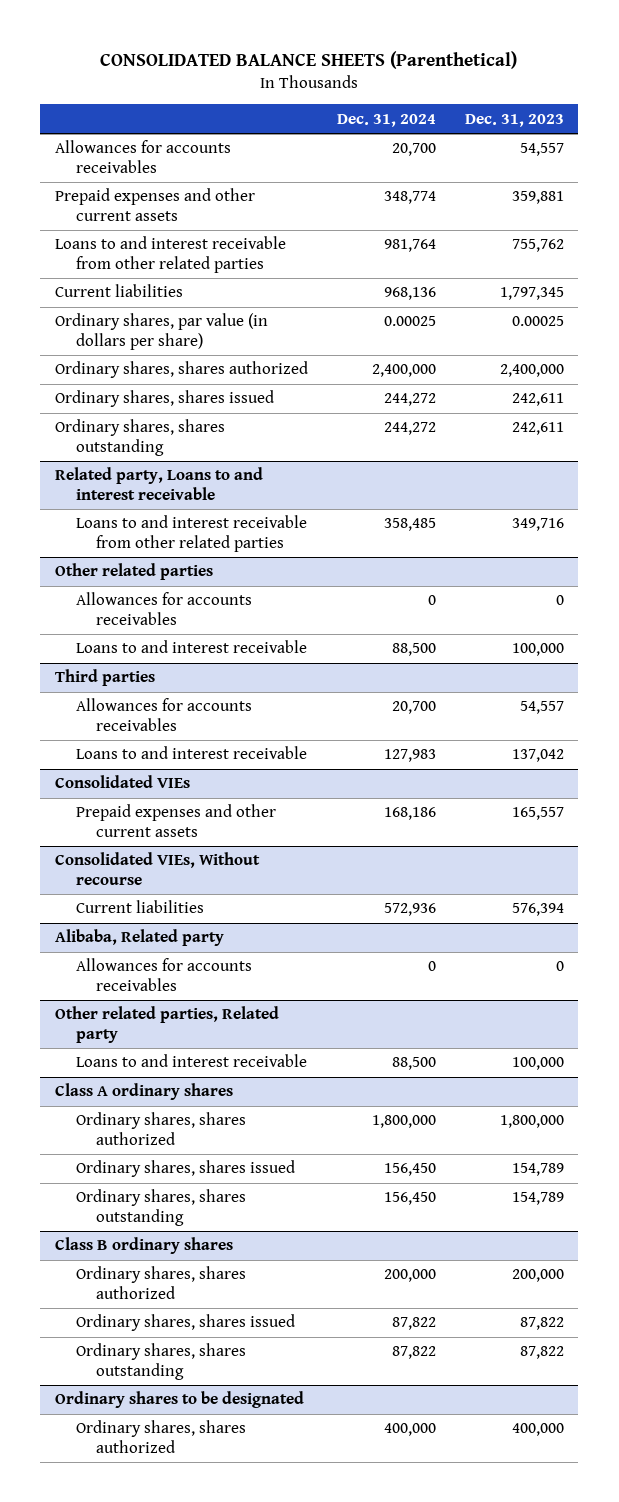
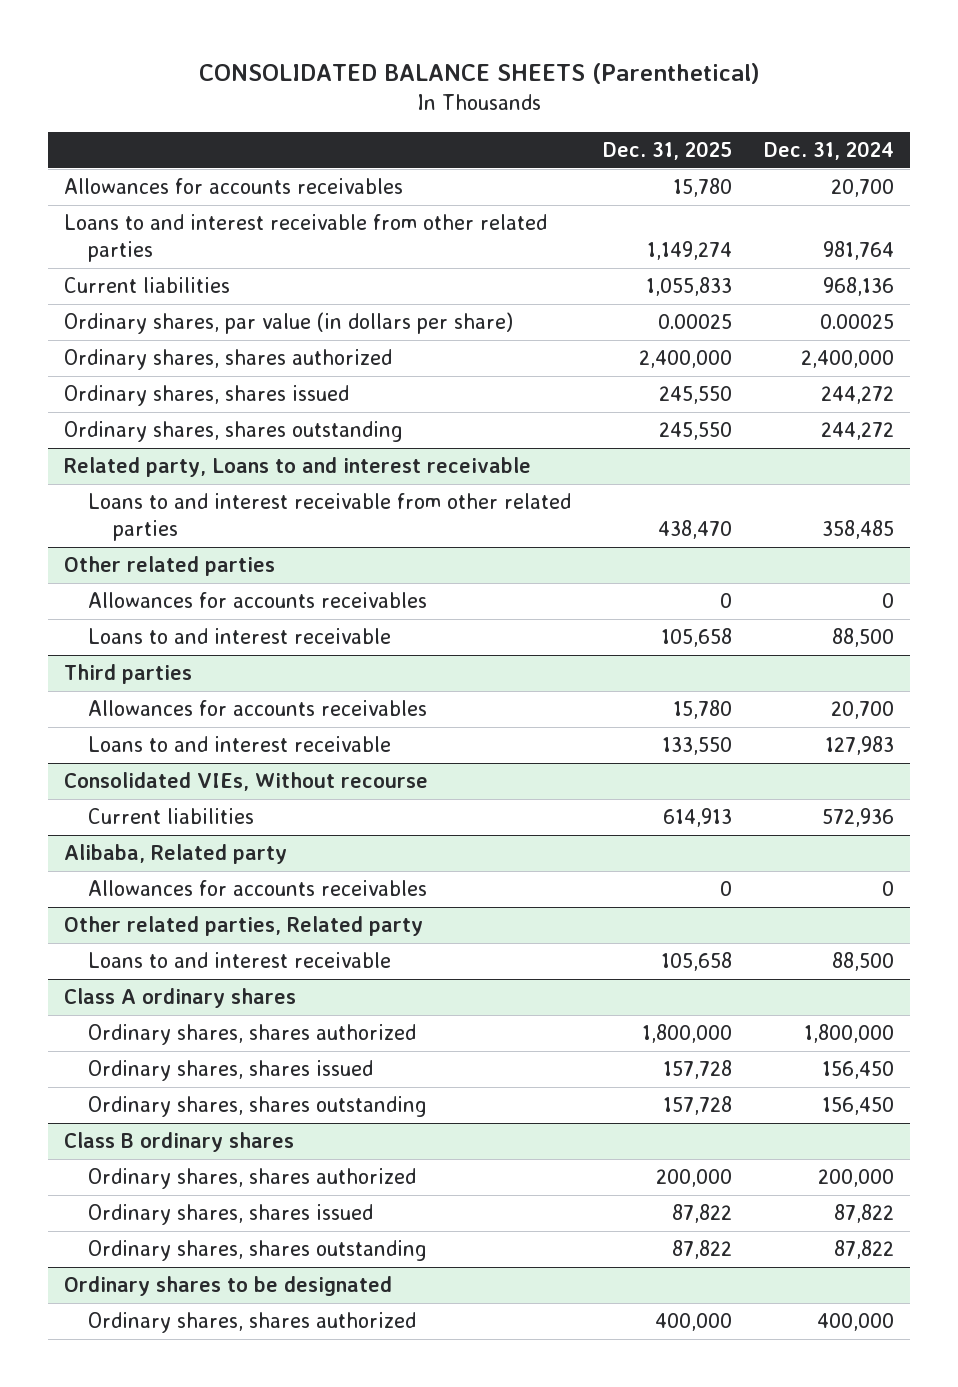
- | Dec. 31, 2024 | Dec. 31, 2023
+ | Dec. 31, 2025 | Dec. 31, 2024
- Prepaid expenses and other current assets | 348,774 | 359,881
- Consolidated VIEs
- Prepaid expenses and other current assets | 168,186 | 165,557

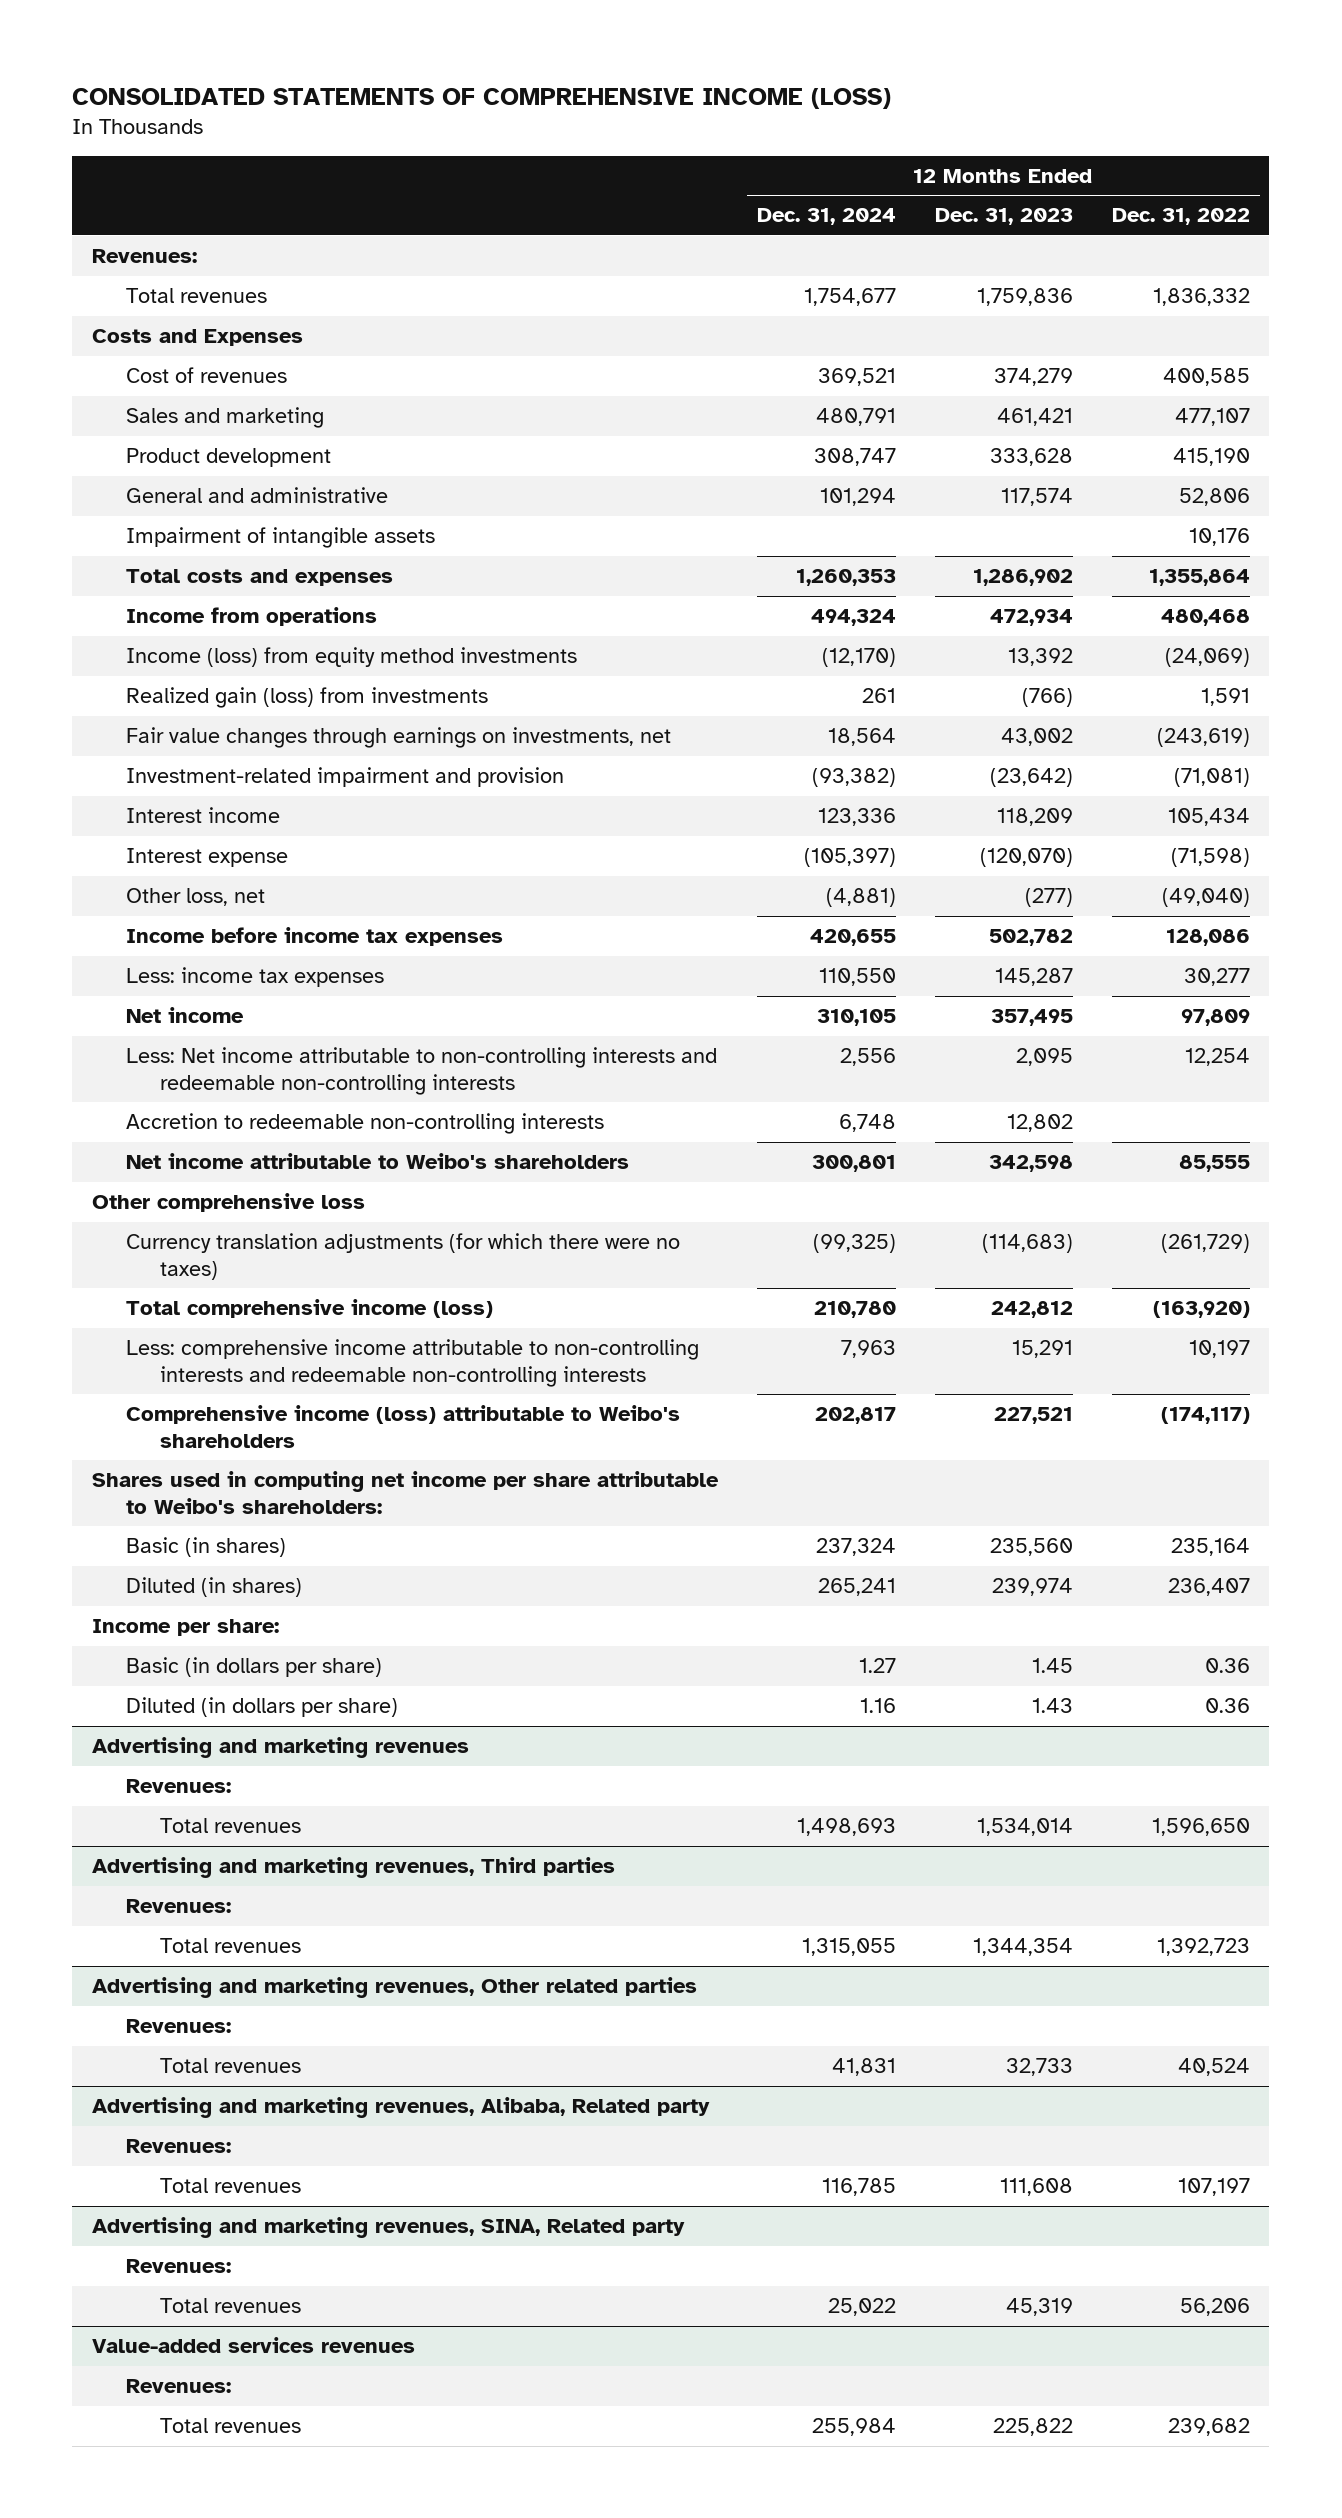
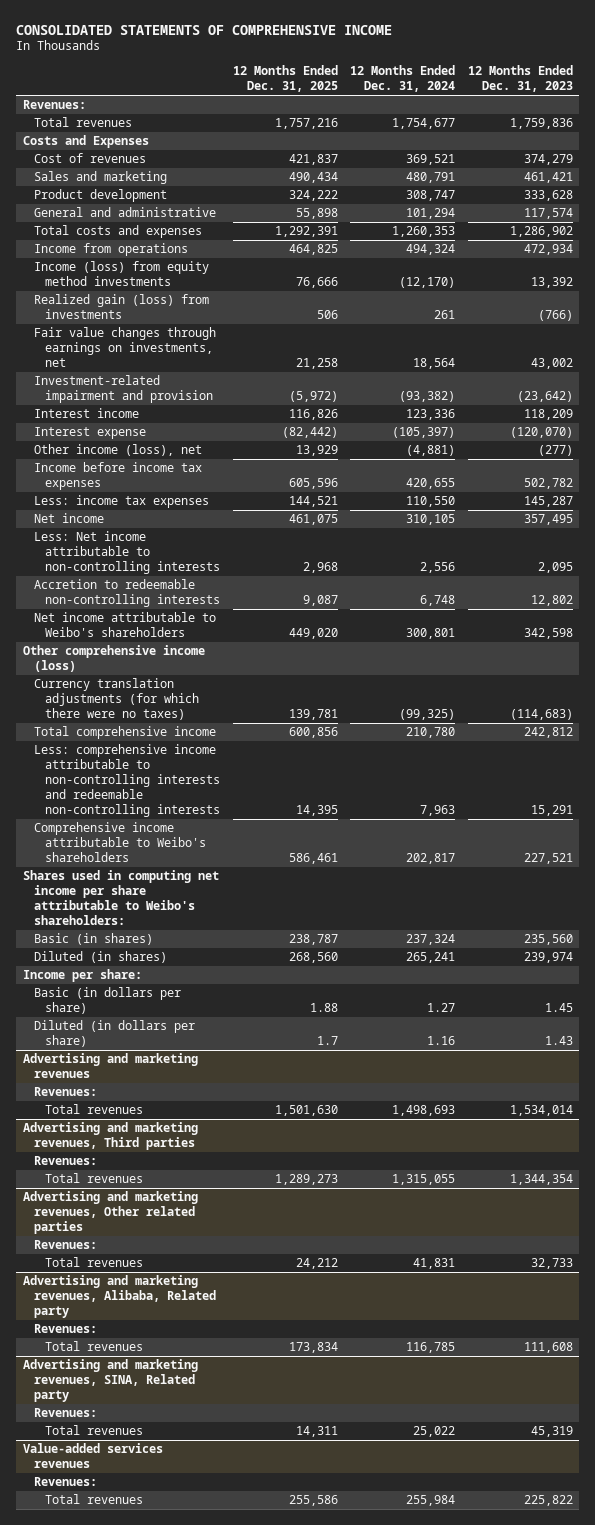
- CONSOLIDATED STATEMENTS OF COMPREHENSIVE INCOME (LOSS)
+ CONSOLIDATED STATEMENTS OF COMPREHENSIVE INCOME
- | 12 Months Ended Dec. 31, 2024 | 12 Months Ended Dec. 31, 2023 | 12 Months Ended Dec. 31, 2022
+ | 12 Months Ended Dec. 31, 2025 | 12 Months Ended Dec. 31, 2024 | 12 Months Ended Dec. 31, 2023
- Impairment of intangible assets | | | 10,176
- Other loss, net | (4,881) | (277) | (49,040)
+ Other income (loss), net | 13,929 | (4,881) | (277)
- Less: Net income attributable to non-controlling interests and redeemable non-controlling interests | 2,556 | 2,095 | 12,254
+ Less: Net income attributable to non-controlling interests | 2,968 | 2,556 | 2,095
- Other comprehensive loss
+ Other comprehensive income (loss)
- Total comprehensive income (loss) | 210,780 | 242,812 | (163,920)
+ Total comprehensive income | 600,856 | 210,780 | 242,812
- Comprehensive income (loss) attributable to Weibo's shareholders | 202,817 | 227,521 | (174,117)
+ Comprehensive income attributable to Weibo's shareholders | 586,461 | 202,817 | 227,521

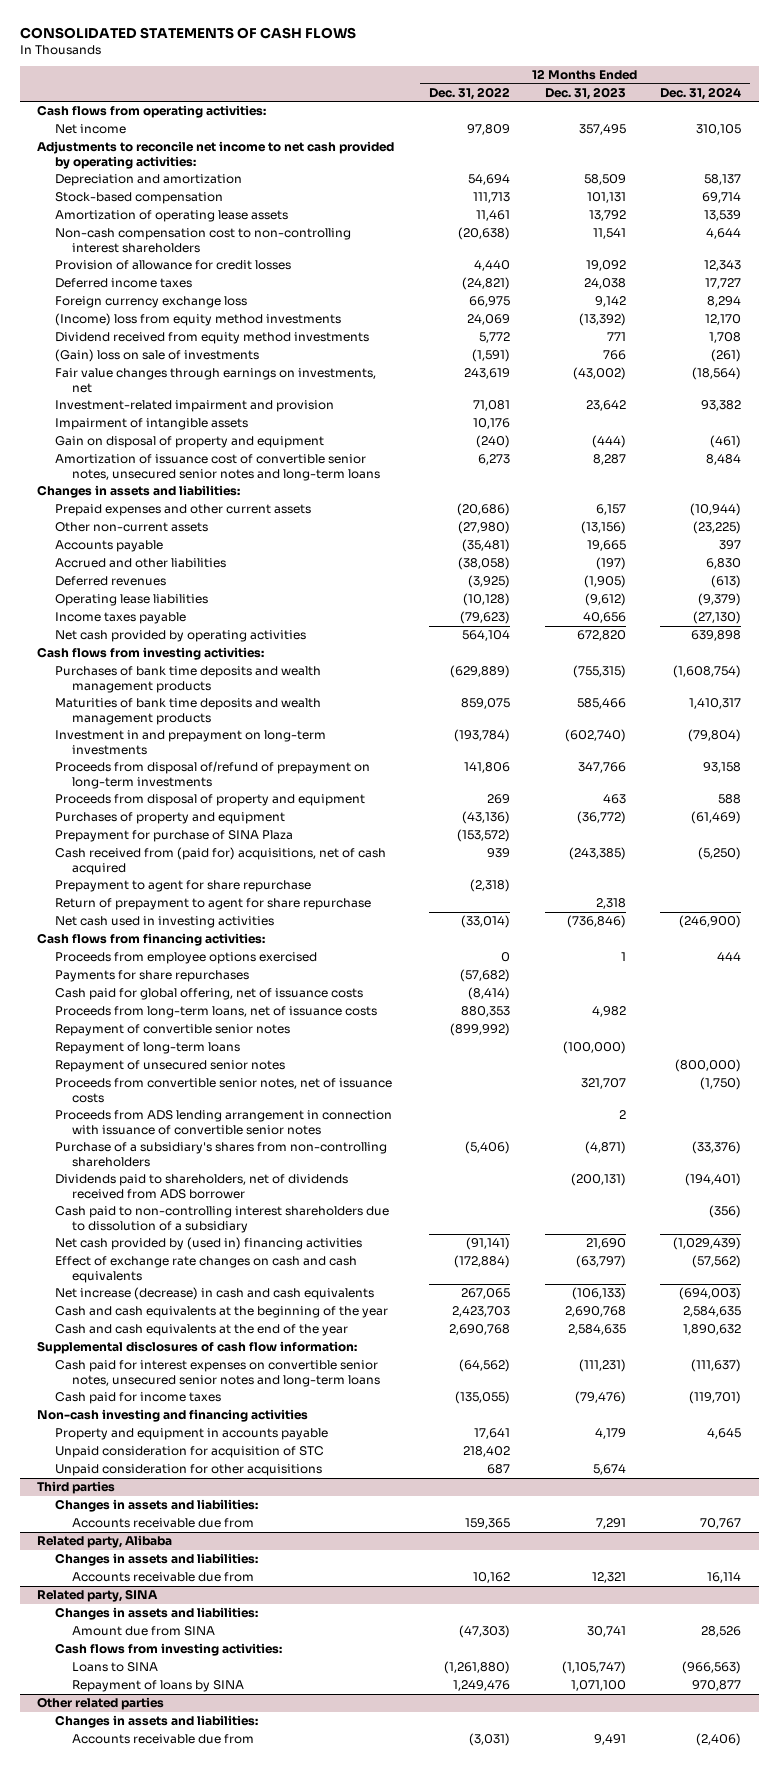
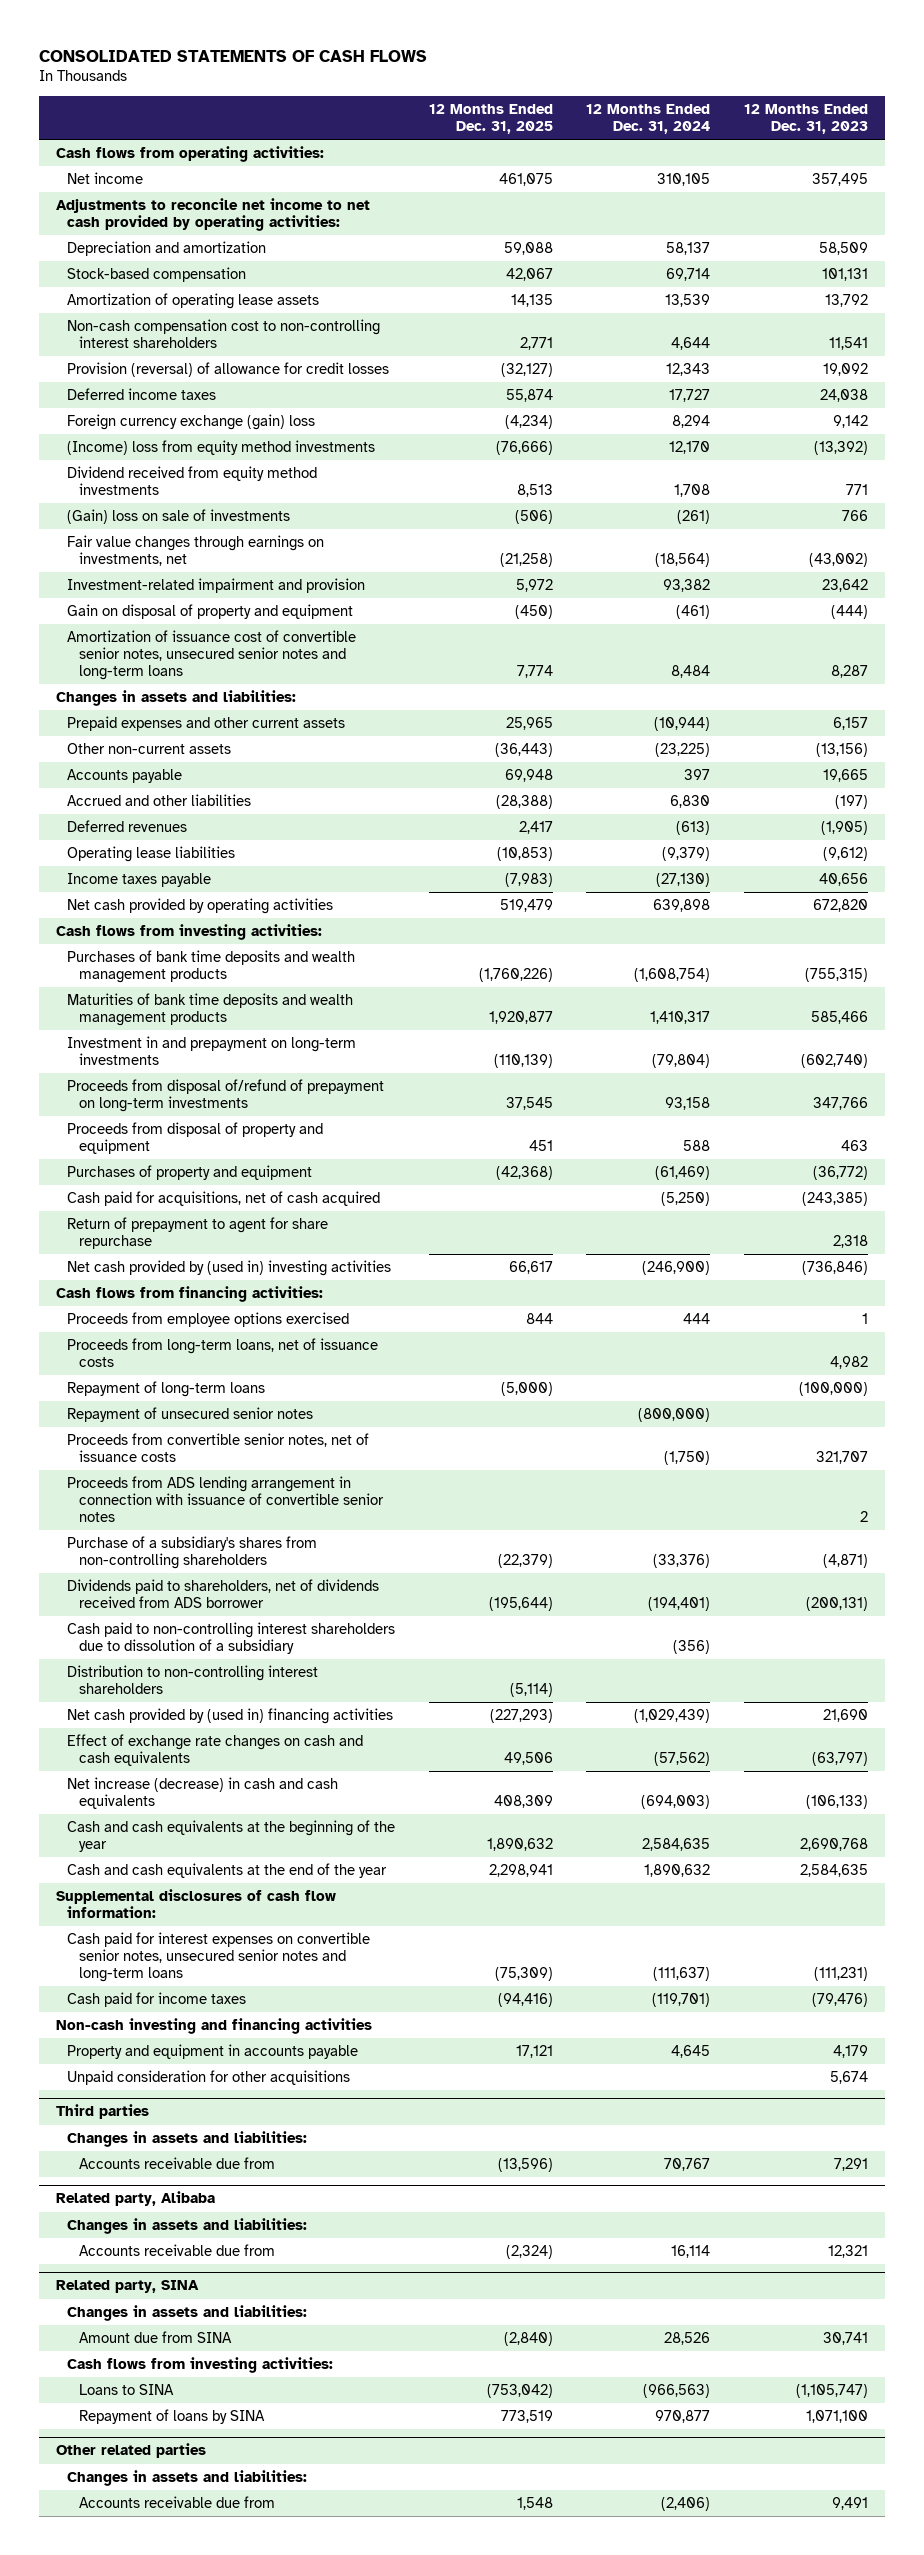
- | 12 Months Ended Dec. 31, 2022 | 12 Months Ended Dec. 31, 2023 | 12 Months Ended Dec. 31, 2024
+ | 12 Months Ended Dec. 31, 2025 | 12 Months Ended Dec. 31, 2024 | 12 Months Ended Dec. 31, 2023
- Provision of allowance for credit losses | 4,440 | 19,092 | 12,343
+ Provision (reversal) of allowance for credit losses | (32,127) | 12,343 | 19,092
- Foreign currency exchange loss | 66,975 | 9,142 | 8,294
+ Foreign currency exchange (gain) loss | (4,234) | 8,294 | 9,142
- Impairment of intangible assets | 10,176 | |
- Prepayment for purchase of SINA Plaza | (153,572) | |
- Cash received from (paid for) acquisitions, net of cash acquired | 939 | (243,385) | (5,250)
- Prepayment to agent for share repurchase | (2,318) | |
+ Cash paid for acquisitions, net of cash acquired | | (5,250) | (243,385)
- Net cash used in investing activities | (33,014) | (736,846) | (246,900)
+ Net cash provided by (used in) investing activities | 66,617 | (246,900) | (736,846)
- Payments for share repurchases | (57,682) | |
- Cash paid for global offering, net of issuance costs | (8,414) | |
- Repayment of convertible senior notes | (899,992) | |
+ Distribution to non-controlling interest shareholders | (5,114) | |
- Unpaid consideration for acquisition of STC | 218,402 | |

